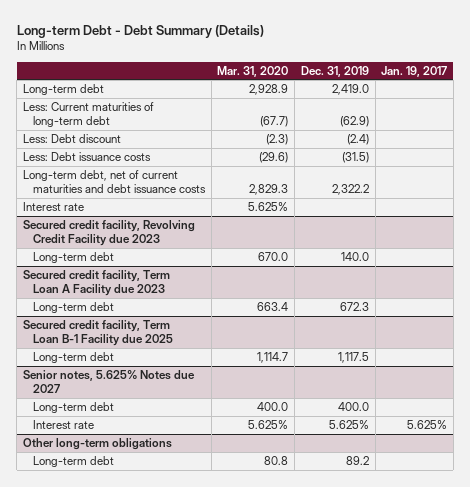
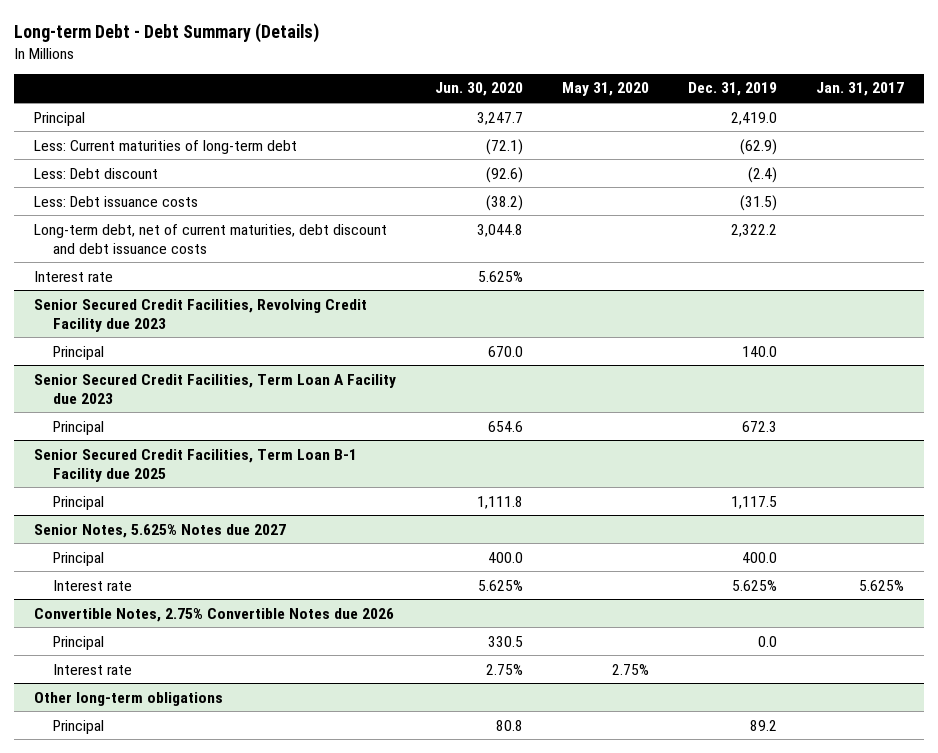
- | Mar. 31, 2020 | Dec. 31, 2019 | Jan. 19, 2017
+ | Jun. 30, 2020 | May 31, 2020 | Dec. 31, 2019 | Jan. 31, 2017
- Long-term debt | 2,928.9 | 2,419.0 |
+ Principal | 3,247.7 | | 2,419.0 |
- Long-term debt, net of current maturities and debt issuance costs | 2,829.3 | 2,322.2 |
+ Long-term debt, net of current maturities, debt discount and debt issuance costs | 3,044.8 | | 2,322.2 |
- Secured credit facility, Revolving Credit Facility due 2023
- Long-term debt | 670.0 | 140.0 |
- Secured credit facility, Term Loan A Facility due 2023
- Long-term debt | 663.4 | 672.3 |
- Secured credit facility, Term Loan B-1 Facility due 2025
- Long-term debt | 1,114.7 | 1,117.5 |
- Senior notes, 5.625% Notes due 2027
- Long-term debt | 400.0 | 400.0 |
+ Senior Secured Credit Facilities, Revolving Credit Facility due 2023
+ Principal | 670.0 | | 140.0 |
+ Senior Secured Credit Facilities, Term Loan A Facility due 2023
+ Principal | 654.6 | | 672.3 |
+ Senior Secured Credit Facilities, Term Loan B-1 Facility due 2025
+ Principal | 1,111.8 | | 1,117.5 |
+ Senior Notes, 5.625% Notes due 2027
+ Principal | 400.0 | | 400.0 |
+ Convertible Notes, 2.75% Convertible Notes due 2026
+ Principal | 330.5 | | 0.0 |
+ Interest rate | 2.75% | 2.75% | |
@ Other long-term obligations
- Long-term debt | 80.8 | 89.2 |
+ Principal | 80.8 | | 89.2 |

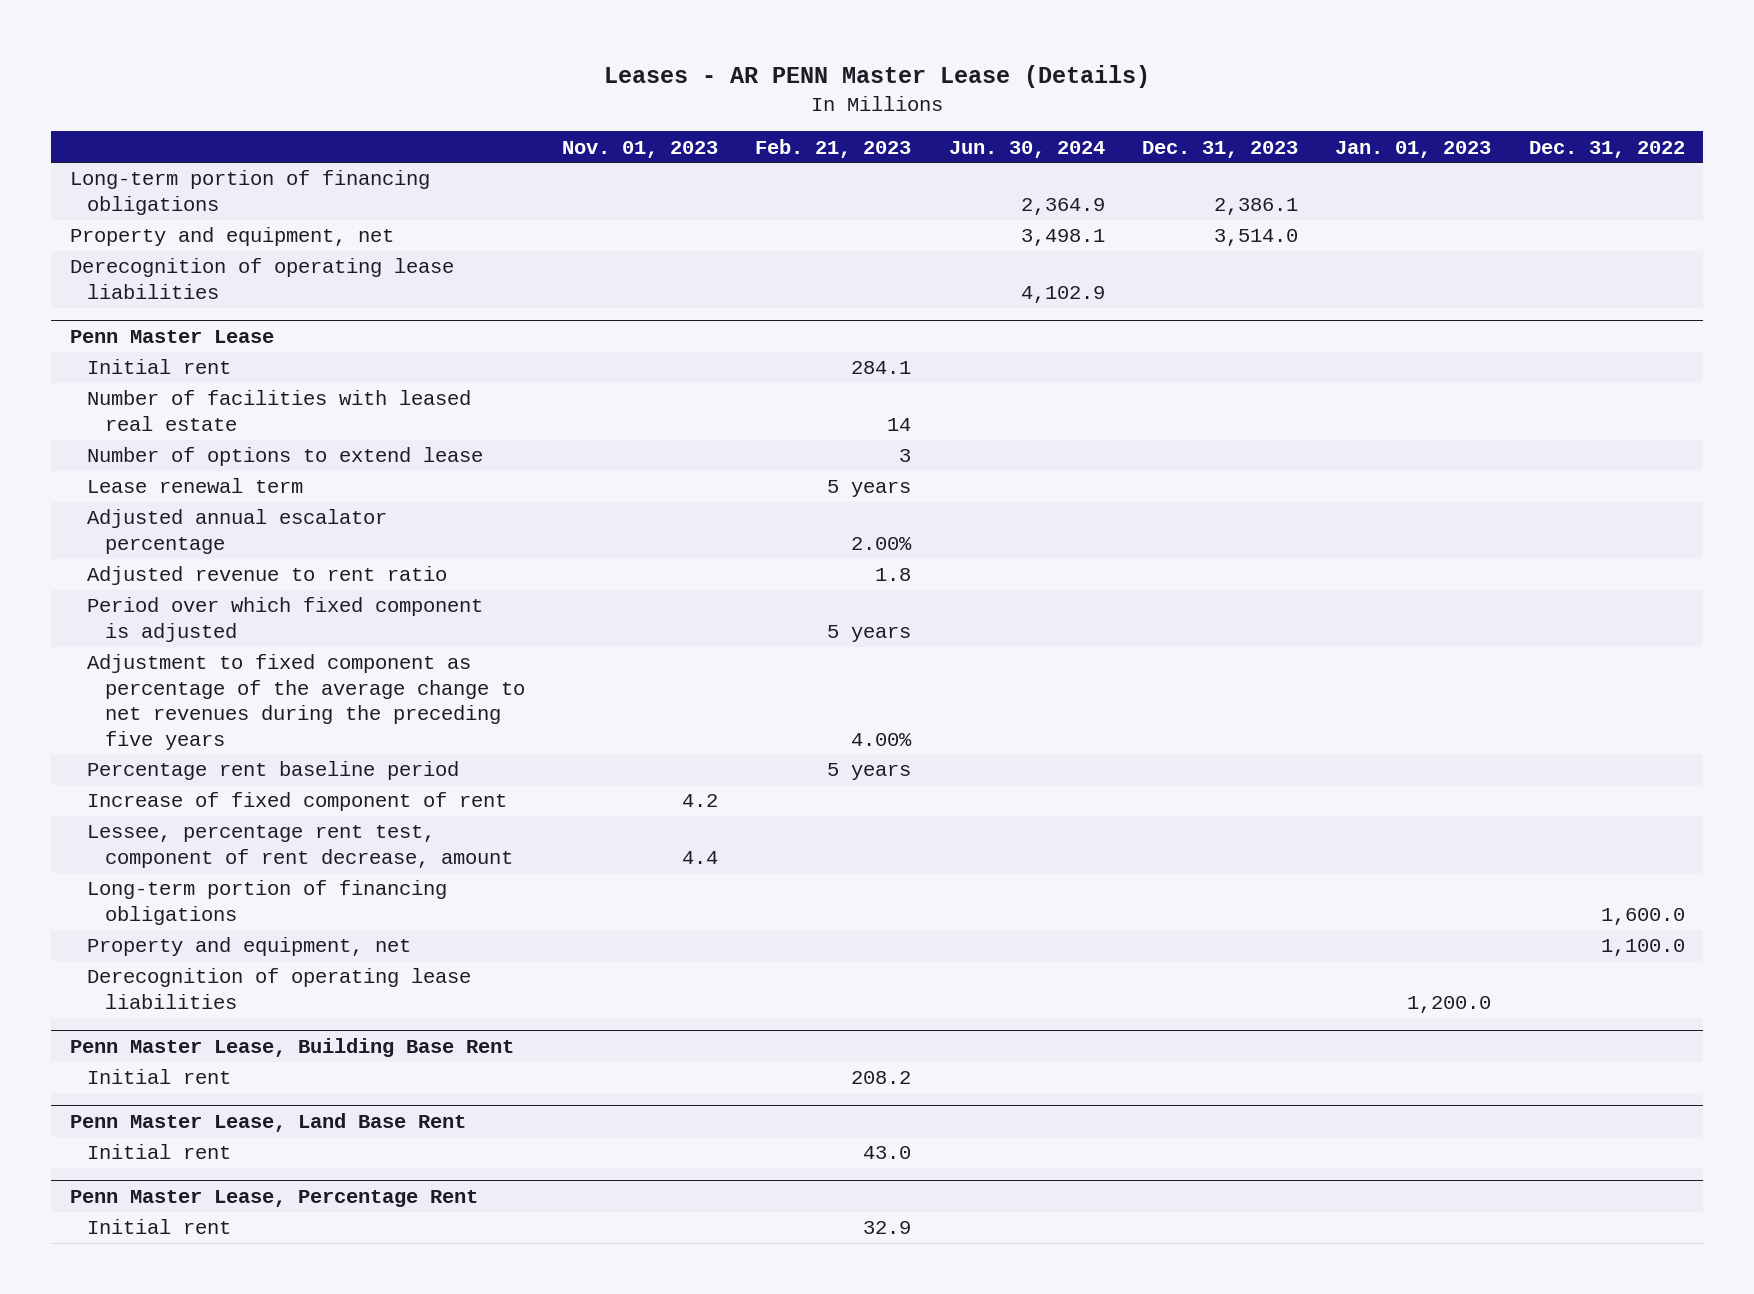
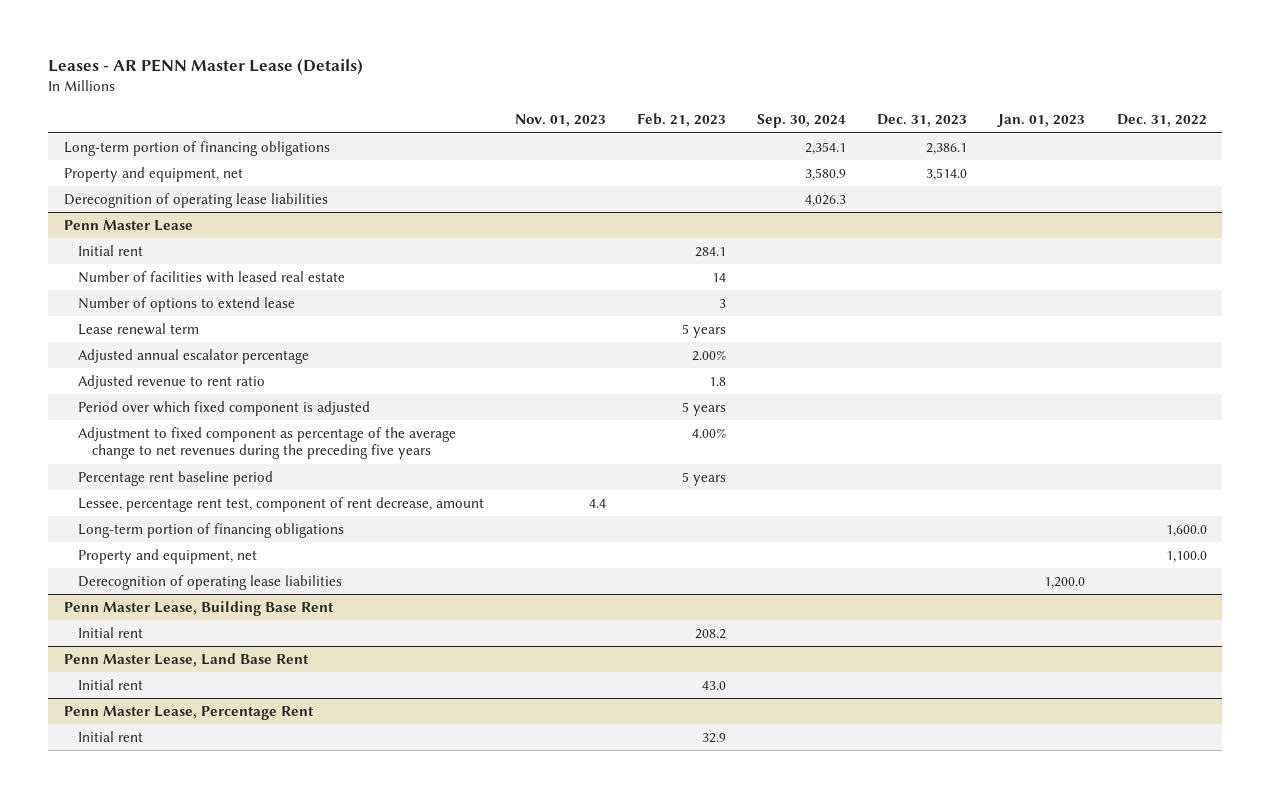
- | Nov. 01, 2023 | Feb. 21, 2023 | Jun. 30, 2024 | Dec. 31, 2023 | Jan. 01, 2023 | Dec. 31, 2022
+ | Nov. 01, 2023 | Feb. 21, 2023 | Sep. 30, 2024 | Dec. 31, 2023 | Jan. 01, 2023 | Dec. 31, 2022
@ Penn Master Lease
- Increase of fixed component of rent | 4.2 | | | | |

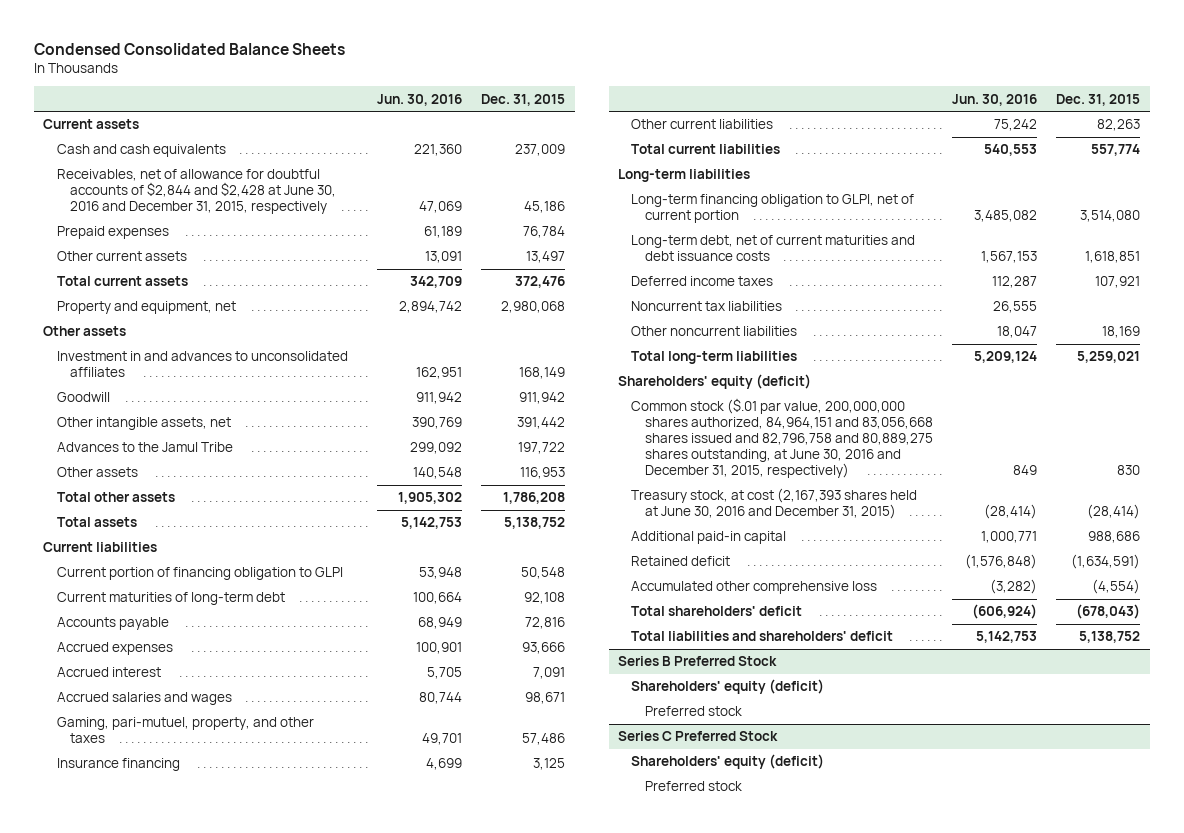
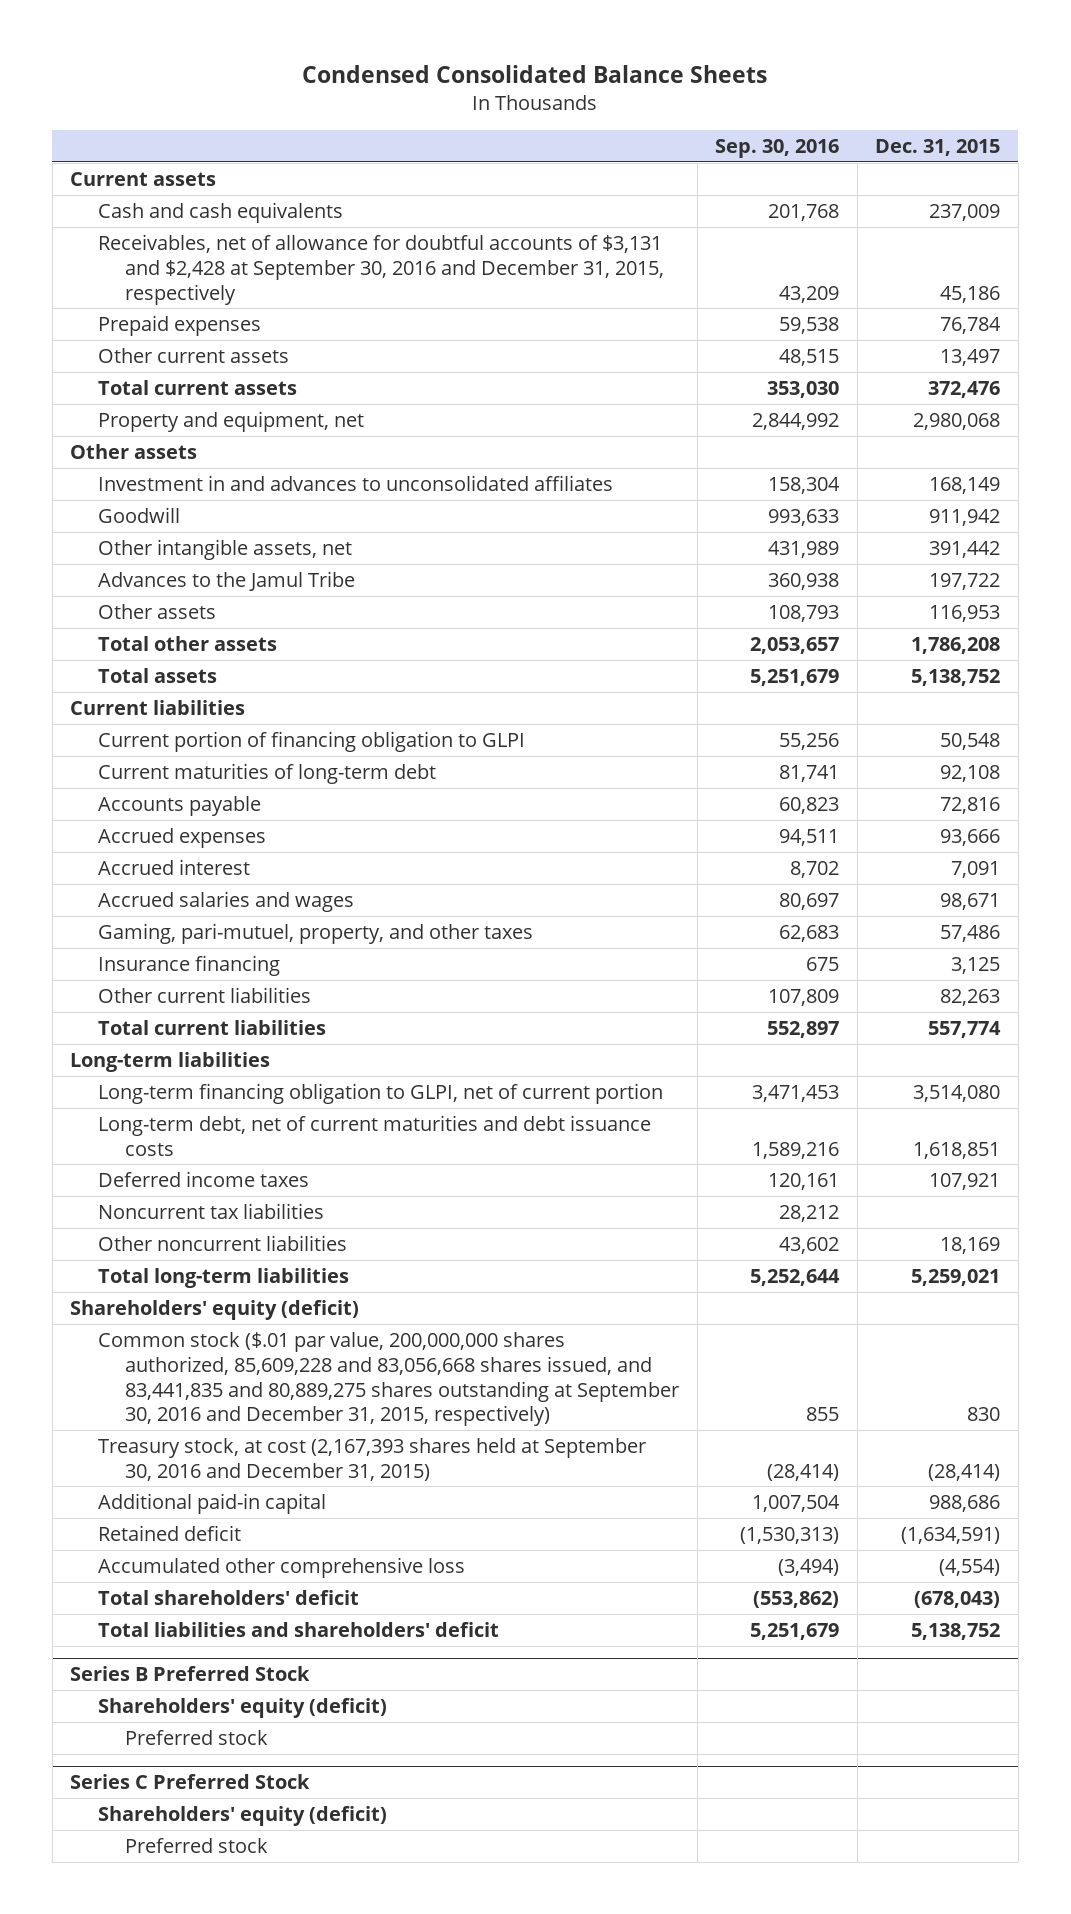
- | Jun. 30, 2016 | Dec. 31, 2015
+ | Sep. 30, 2016 | Dec. 31, 2015
- Receivables, net of allowance for doubtful accounts of $2,844 and $2,428 at June 30, 2016 and December 31, 2015, respectively | 47,069 | 45,186
+ Receivables, net of allowance for doubtful accounts of $3,131 and $2,428 at September 30, 2016 and December 31, 2015, respectively | 43,209 | 45,186
- Common stock ($.01 par value, 200,000,000 shares authorized, 84,964,151 and 83,056,668 shares issued and 82,796,758 and 80,889,275 shares outstanding, at June 30, 2016 and December 31, 2015, respectively) | 849 | 830
- Treasury stock, at cost (2,167,393 shares held at June 30, 2016 and December 31, 2015) | (28,414) | (28,414)
+ Common stock ($.01 par value, 200,000,000 shares authorized, 85,609,228 and 83,056,668 shares issued, and 83,441,835 and 80,889,275 shares outstanding at September 30, 2016 and December 31, 2015, respectively) | 855 | 830
+ Treasury stock, at cost (2,167,393 shares held at September 30, 2016 and December 31, 2015) | (28,414) | (28,414)

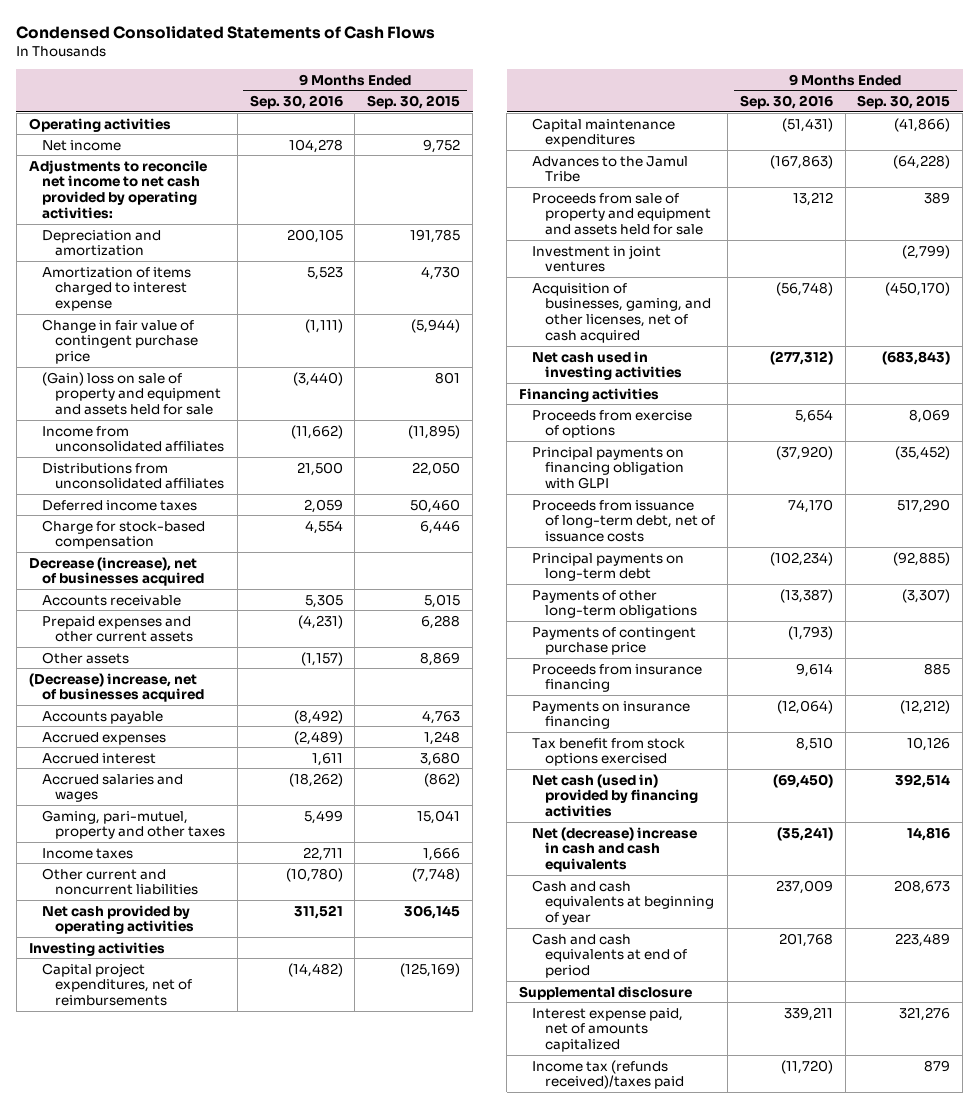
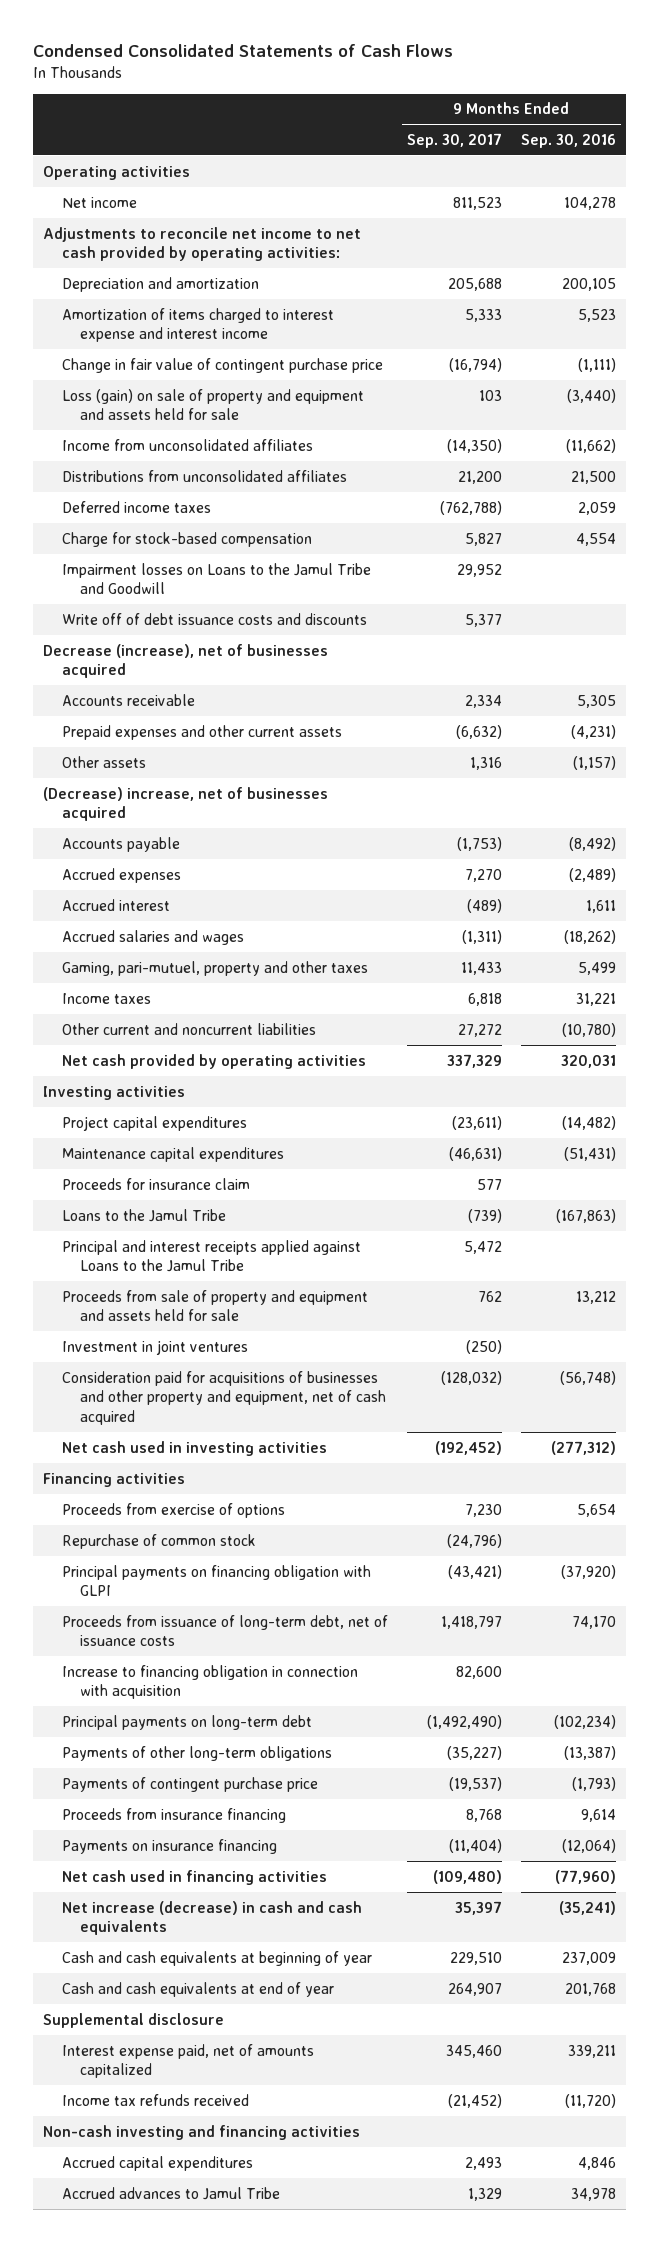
- | 9 Months Ended Sep. 30, 2016 | 9 Months Ended Sep. 30, 2015
+ | 9 Months Ended Sep. 30, 2017 | 9 Months Ended Sep. 30, 2016
- Amortization of items charged to interest expense | 5,523 | 4,730
+ Amortization of items charged to interest expense and interest income | 5,333 | 5,523
- (Gain) loss on sale of property and equipment and assets held for sale | (3,440) | 801
+ Loss (gain) on sale of property and equipment and assets held for sale | 103 | (3,440)
+ Impairment losses on Loans to the Jamul Tribe and Goodwill | 29,952 |
+ Write off of debt issuance costs and discounts | 5,377 |
- Income taxes | 22,711 | 1,666
+ Income taxes | 6,818 | 31,221
- Net cash provided by operating activities | 311,521 | 306,145
+ Net cash provided by operating activities | 337,329 | 320,031
- Capital project expenditures, net of reimbursements | (14,482) | (125,169)
- Capital maintenance expenditures | (51,431) | (41,866)
- Advances to the Jamul Tribe | (167,863) | (64,228)
+ Project capital expenditures | (23,611) | (14,482)
+ Maintenance capital expenditures | (46,631) | (51,431)
+ Proceeds for insurance claim | 577 |
+ Loans to the Jamul Tribe | (739) | (167,863)
+ Principal and interest receipts applied against Loans to the Jamul Tribe | 5,472 |
- Acquisition of businesses, gaming, and other licenses, net of cash acquired | (56,748) | (450,170)
+ Consideration paid for acquisitions of businesses and other property and equipment, net of cash acquired | (128,032) | (56,748)
+ Repurchase of common stock | (24,796) |
+ Increase to financing obligation in connection with acquisition | 82,600 |
- Tax benefit from stock options exercised | 8,510 | 10,126
- Net cash (used in) provided by financing activities | (69,450) | 392,514
- Net (decrease) increase in cash and cash equivalents | (35,241) | 14,816
+ Net cash used in financing activities | (109,480) | (77,960)
+ Net increase (decrease) in cash and cash equivalents | 35,397 | (35,241)
- Cash and cash equivalents at end of period | 201,768 | 223,489
+ Cash and cash equivalents at end of year | 264,907 | 201,768
- Income tax (refunds received)/taxes paid | (11,720) | 879
+ Income tax refunds received | (21,452) | (11,720)
+ Non-cash investing and financing activities
+ Accrued capital expenditures | 2,493 | 4,846
+ Accrued advances to Jamul Tribe | 1,329 | 34,978

